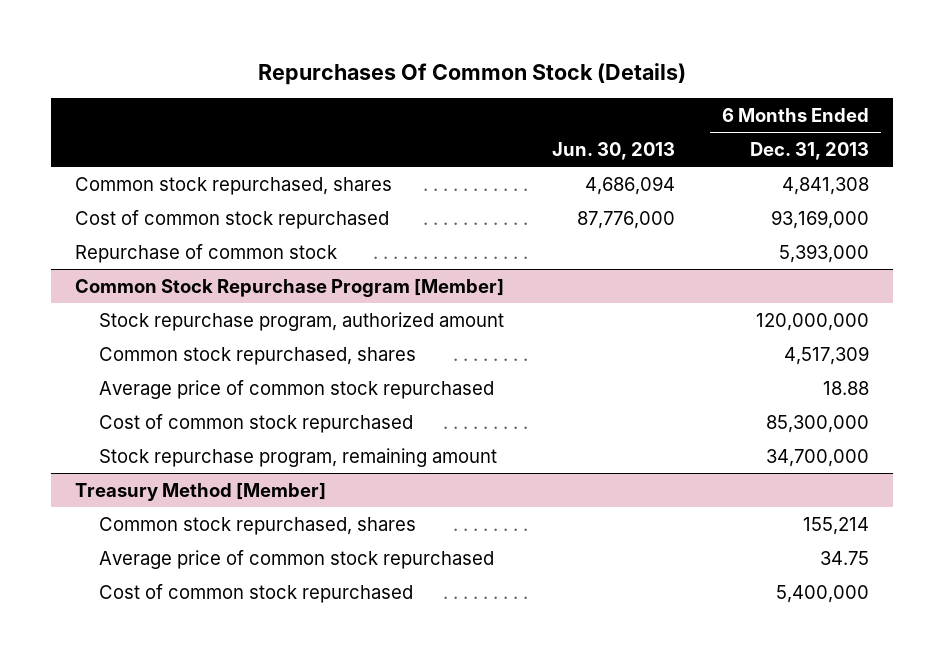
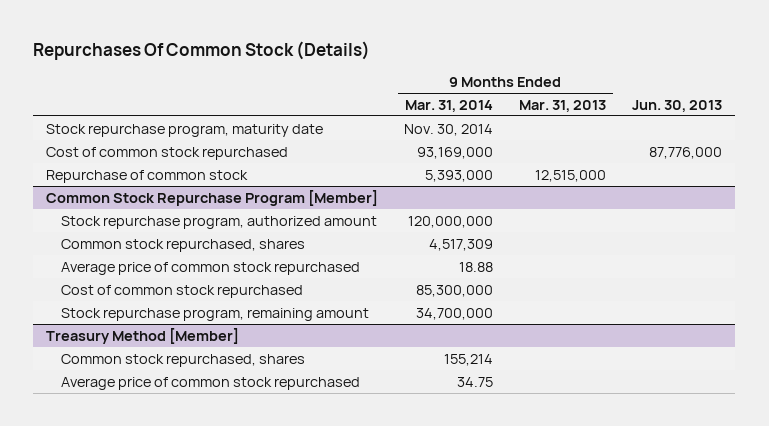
- | Jun. 30, 2013 | 6 Months Ended Dec. 31, 2013
+ | 9 Months Ended Mar. 31, 2014 | 9 Months Ended Mar. 31, 2013 | Jun. 30, 2013
- Common stock repurchased, shares | 4,686,094 | 4,841,308
+ Stock repurchase program, maturity date | Nov. 30, 2014 | |
@ Treasury Method [Member]
- Cost of common stock repurchased | | 5,400,000

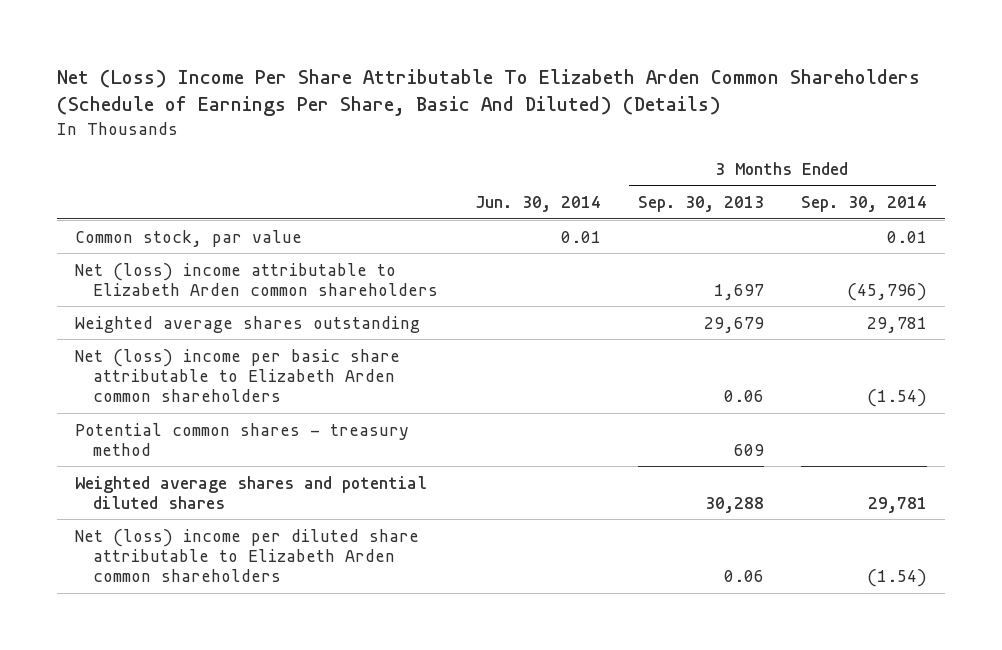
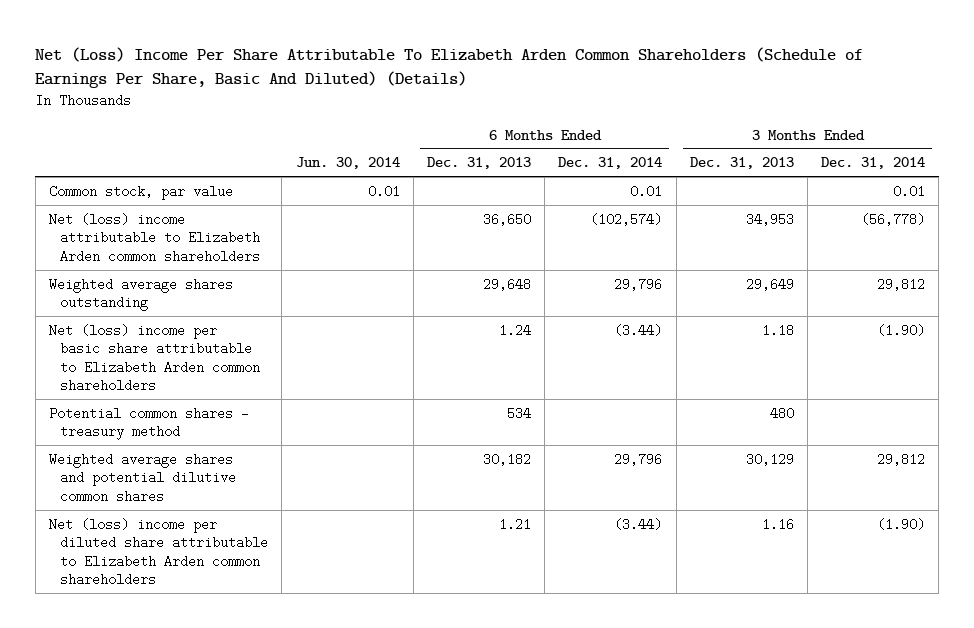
- | Jun. 30, 2014 | 3 Months Ended Sep. 30, 2013 | 3 Months Ended Sep. 30, 2014
+ | Jun. 30, 2014 | 6 Months Ended Dec. 31, 2013 | 6 Months Ended Dec. 31, 2014 | 3 Months Ended Dec. 31, 2013 | 3 Months Ended Dec. 31, 2014
- Weighted average shares and potential diluted shares | | 30,288 | 29,781
+ Weighted average shares and potential dilutive common shares | | 30,182 | 29,796 | 30,129 | 29,812

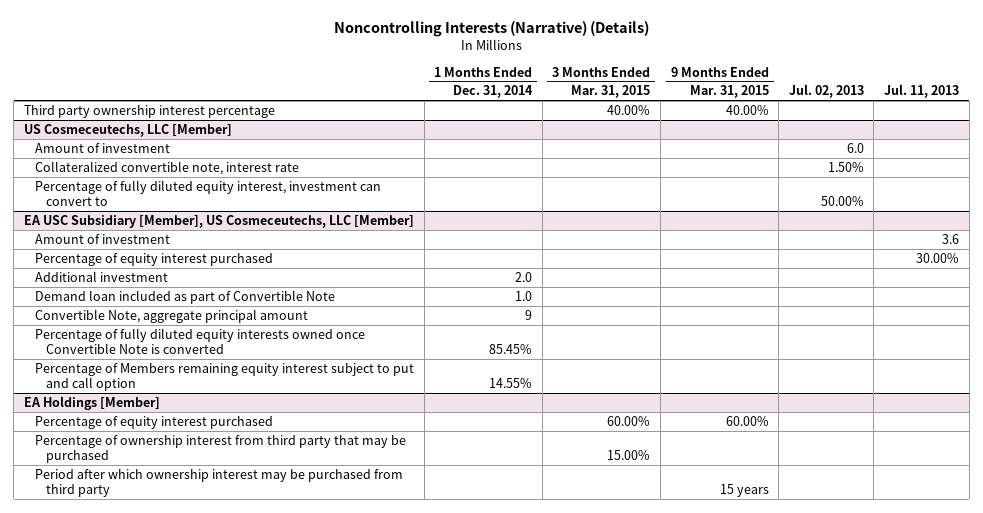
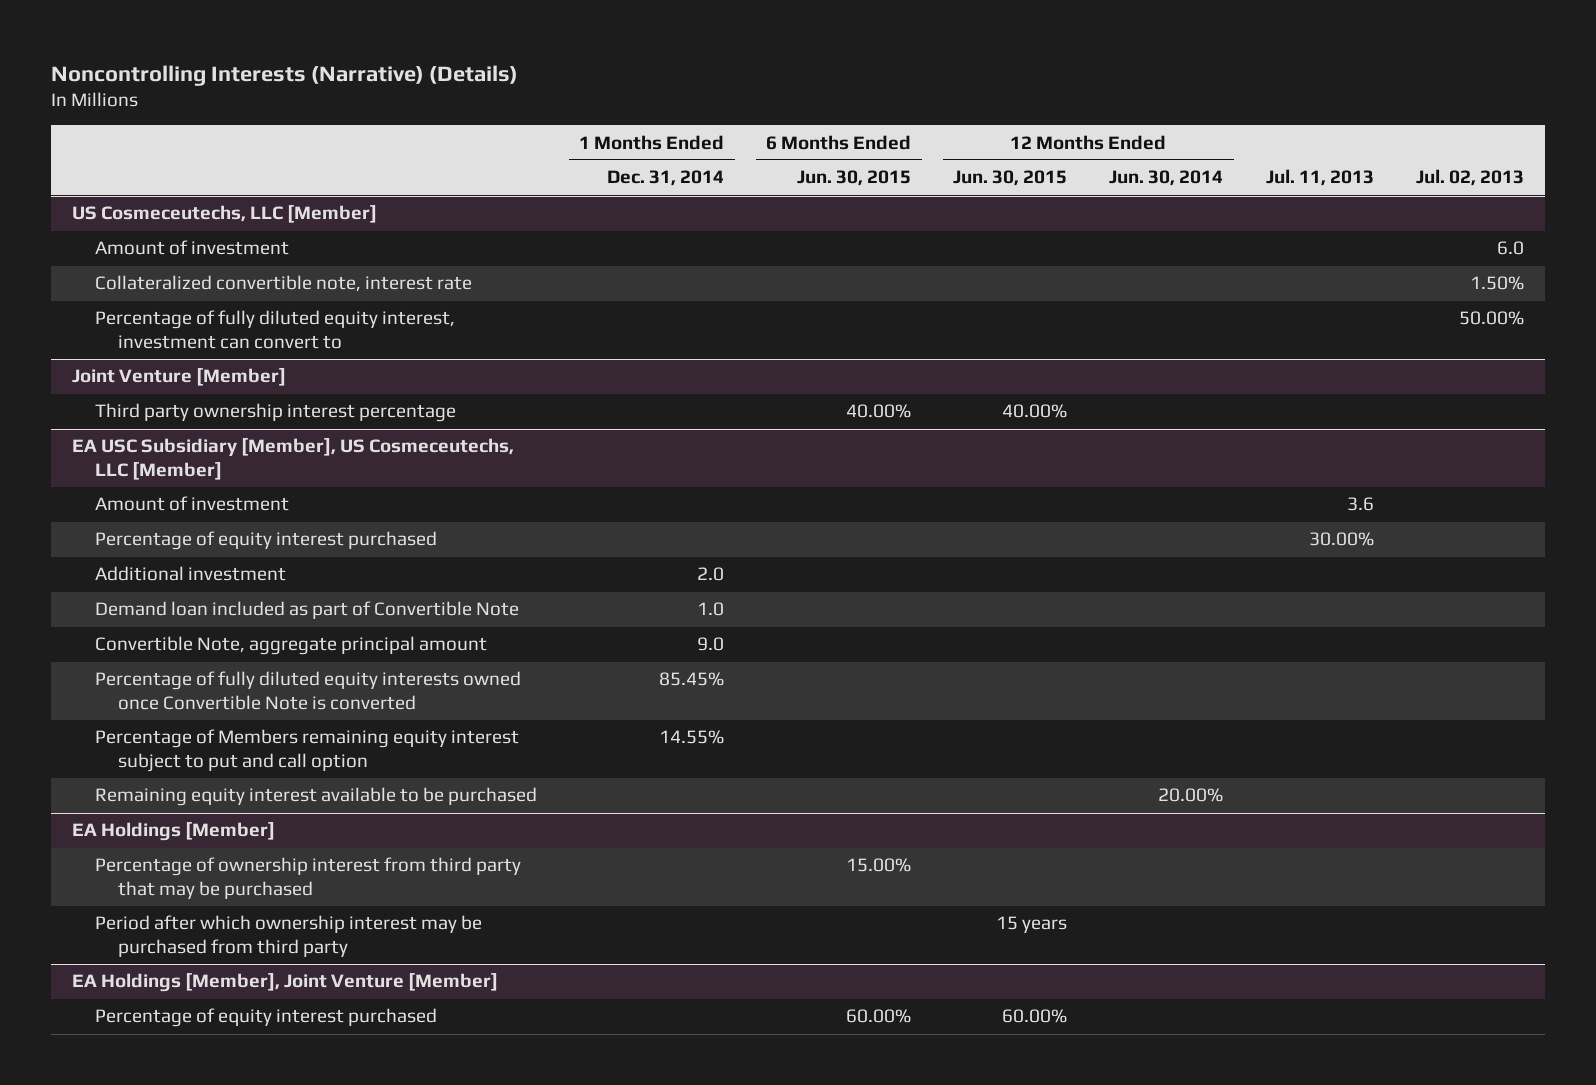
- | 1 Months Ended Dec. 31, 2014 | 3 Months Ended Mar. 31, 2015 | 9 Months Ended Mar. 31, 2015 | Jul. 02, 2013 | Jul. 11, 2013
+ | 1 Months Ended Dec. 31, 2014 | 6 Months Ended Jun. 30, 2015 | 12 Months Ended Jun. 30, 2015 | 12 Months Ended Jun. 30, 2014 | Jul. 11, 2013 | Jul. 02, 2013
- Third party ownership interest percentage | | 40.00% | 40.00% | |
+ Joint Venture [Member]
+ Third party ownership interest percentage | | 40.00% | 40.00% | | |
@ EA USC Subsidiary [Member], US Cosmeceutechs, LLC [Member]
- Convertible Note, aggregate principal amount | 9 | | | |
+ Convertible Note, aggregate principal amount | 9.0 | | | | |
+ Remaining equity interest available to be purchased | | | | 20.00% | |
@ EA Holdings [Member]
- Percentage of equity interest purchased | | 60.00% | 60.00% | |
+ EA Holdings [Member], Joint Venture [Member]
+ Percentage of equity interest purchased | | 60.00% | 60.00% | | |

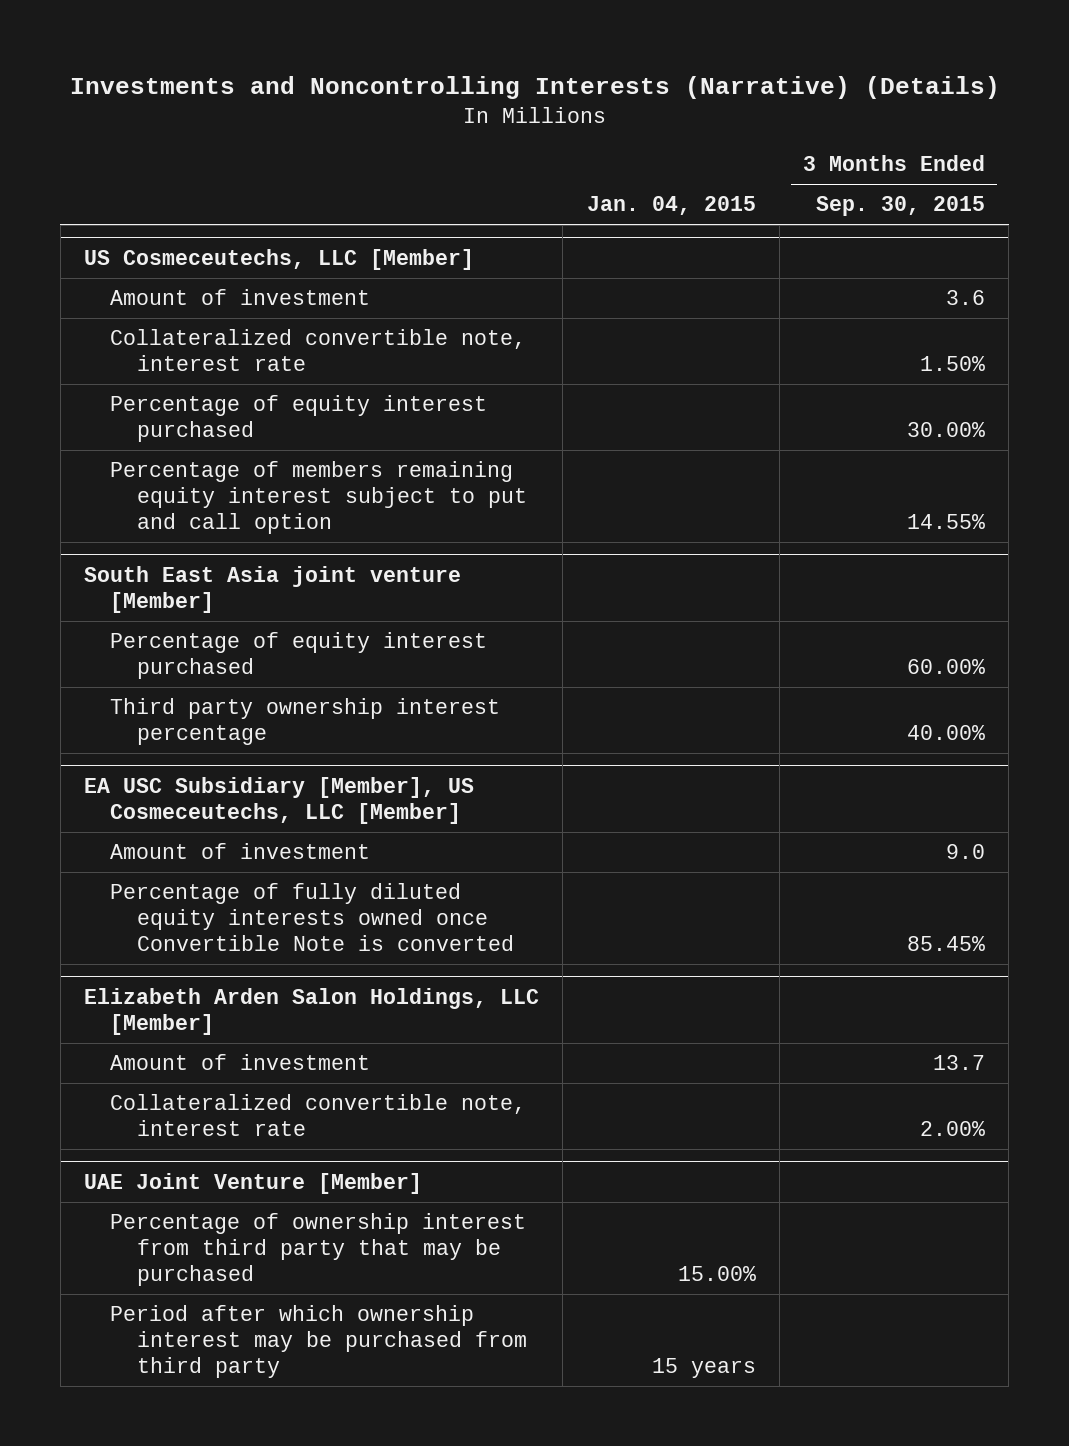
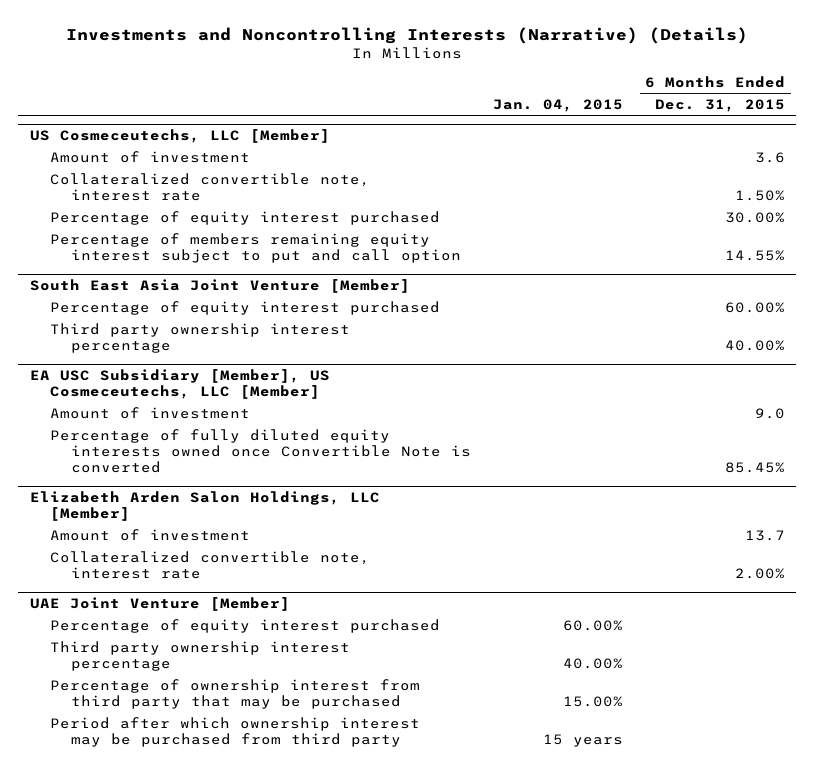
- | Jan. 04, 2015 | 3 Months Ended Sep. 30, 2015
+ | Jan. 04, 2015 | 6 Months Ended Dec. 31, 2015
- South East Asia joint venture [Member]
+ South East Asia Joint Venture [Member]
@ UAE Joint Venture [Member]
+ Percentage of equity interest purchased | 60.00% |
+ Third party ownership interest percentage | 40.00% |

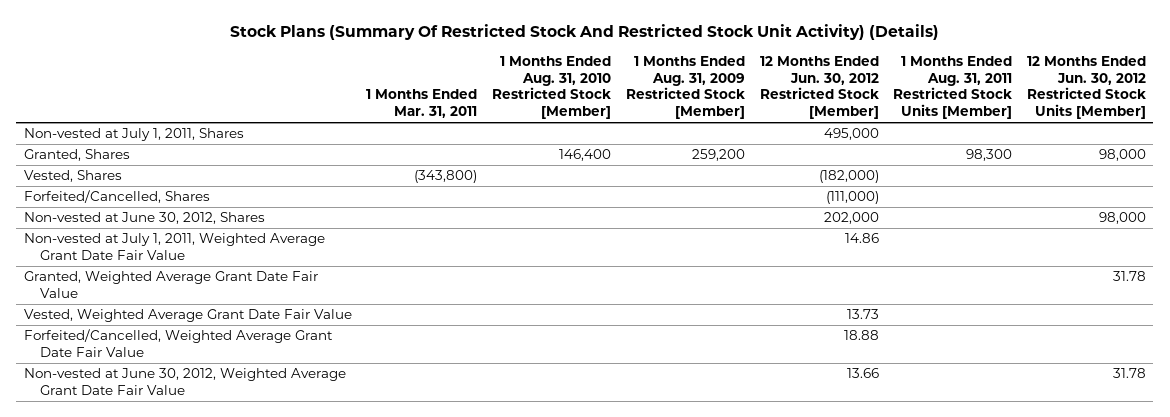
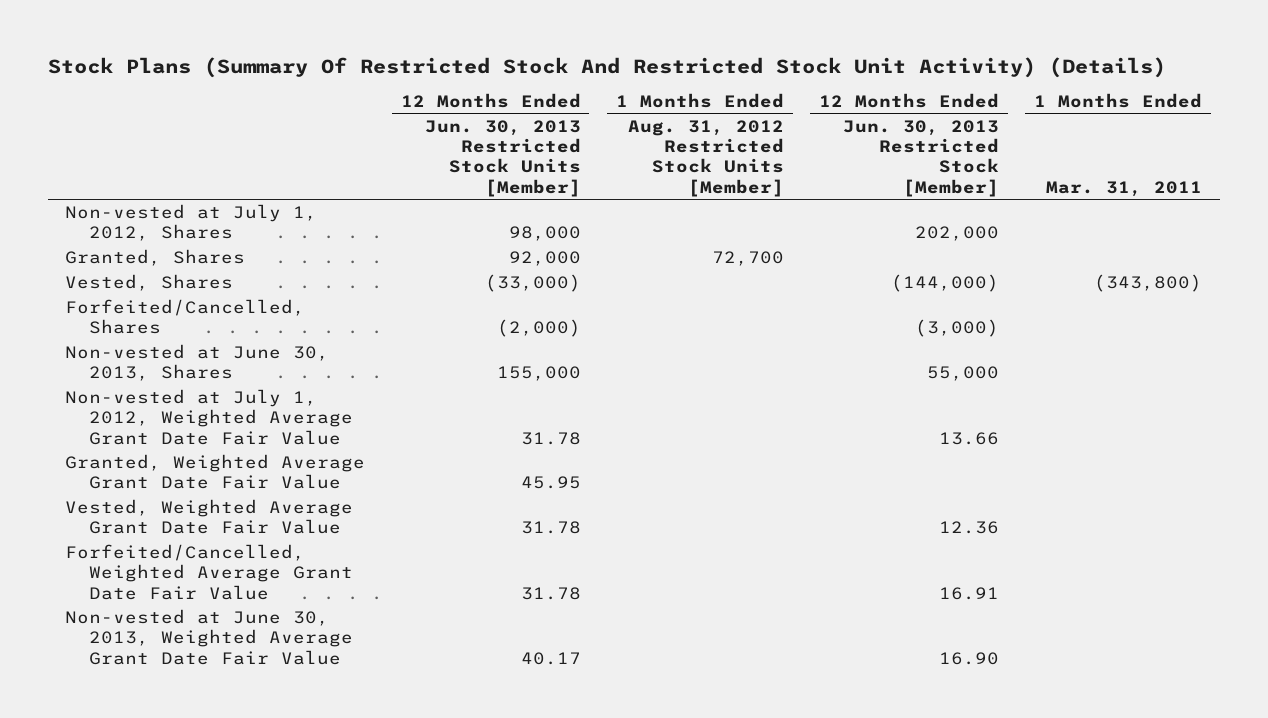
- | 1 Months Ended Mar. 31, 2011 | 1 Months Ended Aug. 31, 2010 Restricted Stock [Member] | 1 Months Ended Aug. 31, 2009 Restricted Stock [Member] | 12 Months Ended Jun. 30, 2012 Restricted Stock [Member] | 1 Months Ended Aug. 31, 2011 Restricted Stock Units [Member] | 12 Months Ended Jun. 30, 2012 Restricted Stock Units [Member]
+ | 12 Months Ended Jun. 30, 2013 Restricted Stock Units [Member] | 1 Months Ended Aug. 31, 2012 Restricted Stock Units [Member] | 12 Months Ended Jun. 30, 2013 Restricted Stock [Member] | 1 Months Ended Mar. 31, 2011
- Non-vested at July 1, 2011, Shares | | | | 495,000 | |
+ Non-vested at July 1, 2012, Shares | 98,000 | | 202,000 |
- Non-vested at June 30, 2012, Shares | | | | 202,000 | | 98,000
- Non-vested at July 1, 2011, Weighted Average Grant Date Fair Value | | | | 14.86 | |
+ Non-vested at June 30, 2013, Shares | 155,000 | | 55,000 |
+ Non-vested at July 1, 2012, Weighted Average Grant Date Fair Value | 31.78 | | 13.66 |
- Non-vested at June 30, 2012, Weighted Average Grant Date Fair Value | | | | 13.66 | | 31.78
+ Non-vested at June 30, 2013, Weighted Average Grant Date Fair Value | 40.17 | | 16.90 |

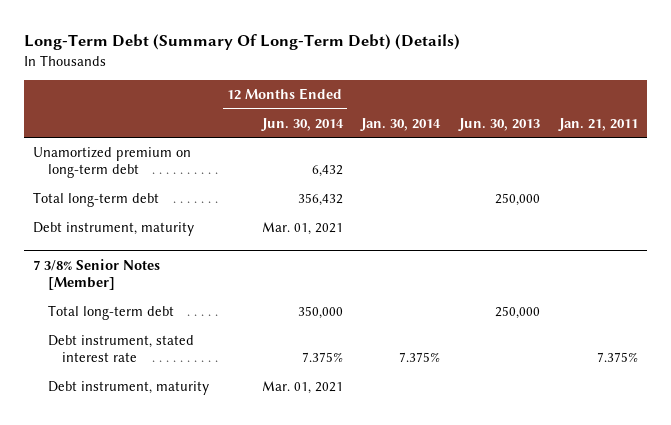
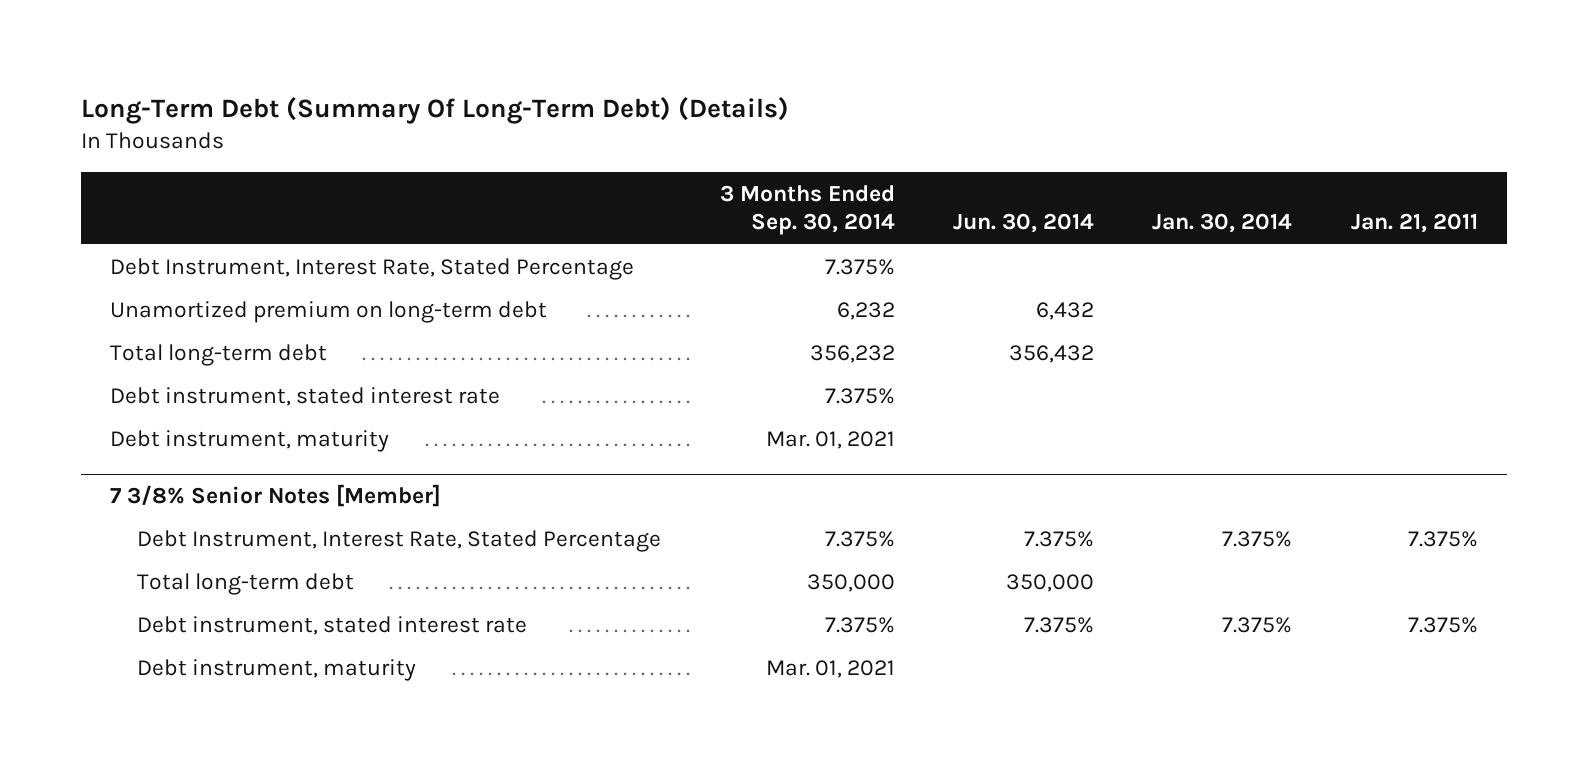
- | 12 Months Ended Jun. 30, 2014 | Jan. 30, 2014 | Jun. 30, 2013 | Jan. 21, 2011
+ | 3 Months Ended Sep. 30, 2014 | Jun. 30, 2014 | Jan. 30, 2014 | Jan. 21, 2011
+ Debt Instrument, Interest Rate, Stated Percentage | 7.375% | | |
+ Debt instrument, stated interest rate | 7.375% | | |
@ 7 3/8% Senior Notes [Member]
+ Debt Instrument, Interest Rate, Stated Percentage | 7.375% | 7.375% | 7.375% | 7.375%

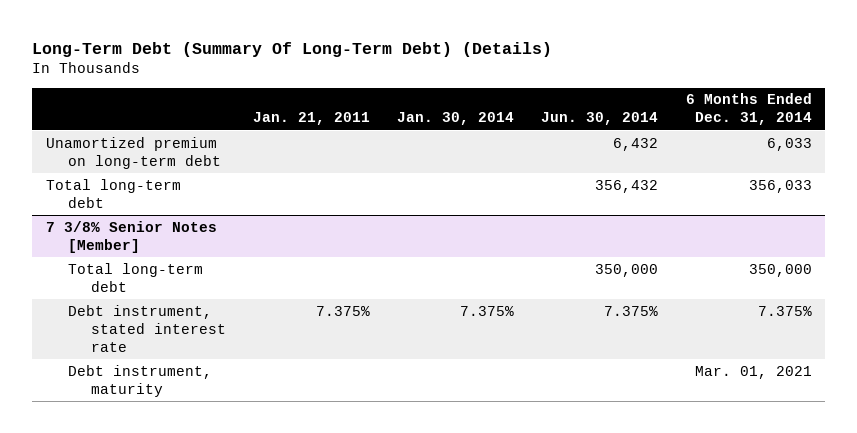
- | 3 Months Ended Sep. 30, 2014 | Jun. 30, 2014 | Jan. 30, 2014 | Jan. 21, 2011
+ | Jan. 21, 2011 | Jan. 30, 2014 | Jun. 30, 2014 | 6 Months Ended Dec. 31, 2014
- Debt Instrument, Interest Rate, Stated Percentage | 7.375% | | |
- Debt instrument, stated interest rate | 7.375% | | |
- Debt instrument, maturity | Mar. 01, 2021 | | |
@ 7 3/8% Senior Notes [Member]
- Debt Instrument, Interest Rate, Stated Percentage | 7.375% | 7.375% | 7.375% | 7.375%

